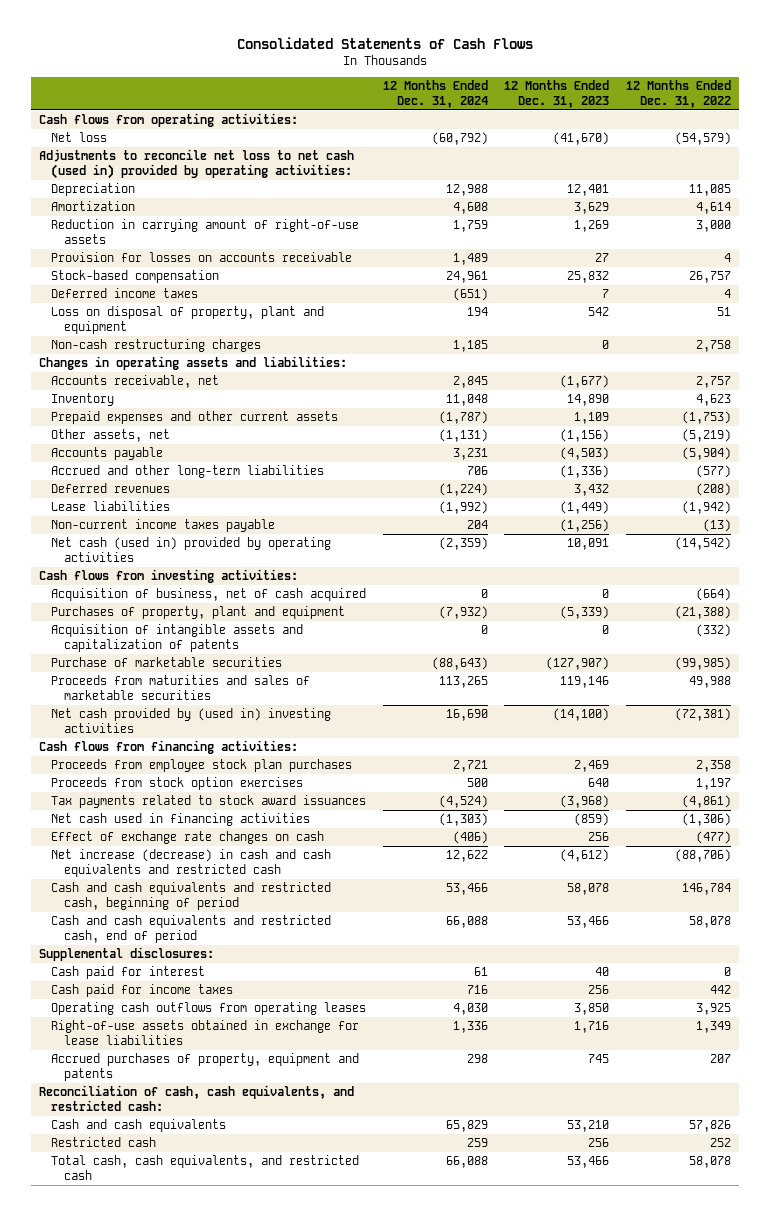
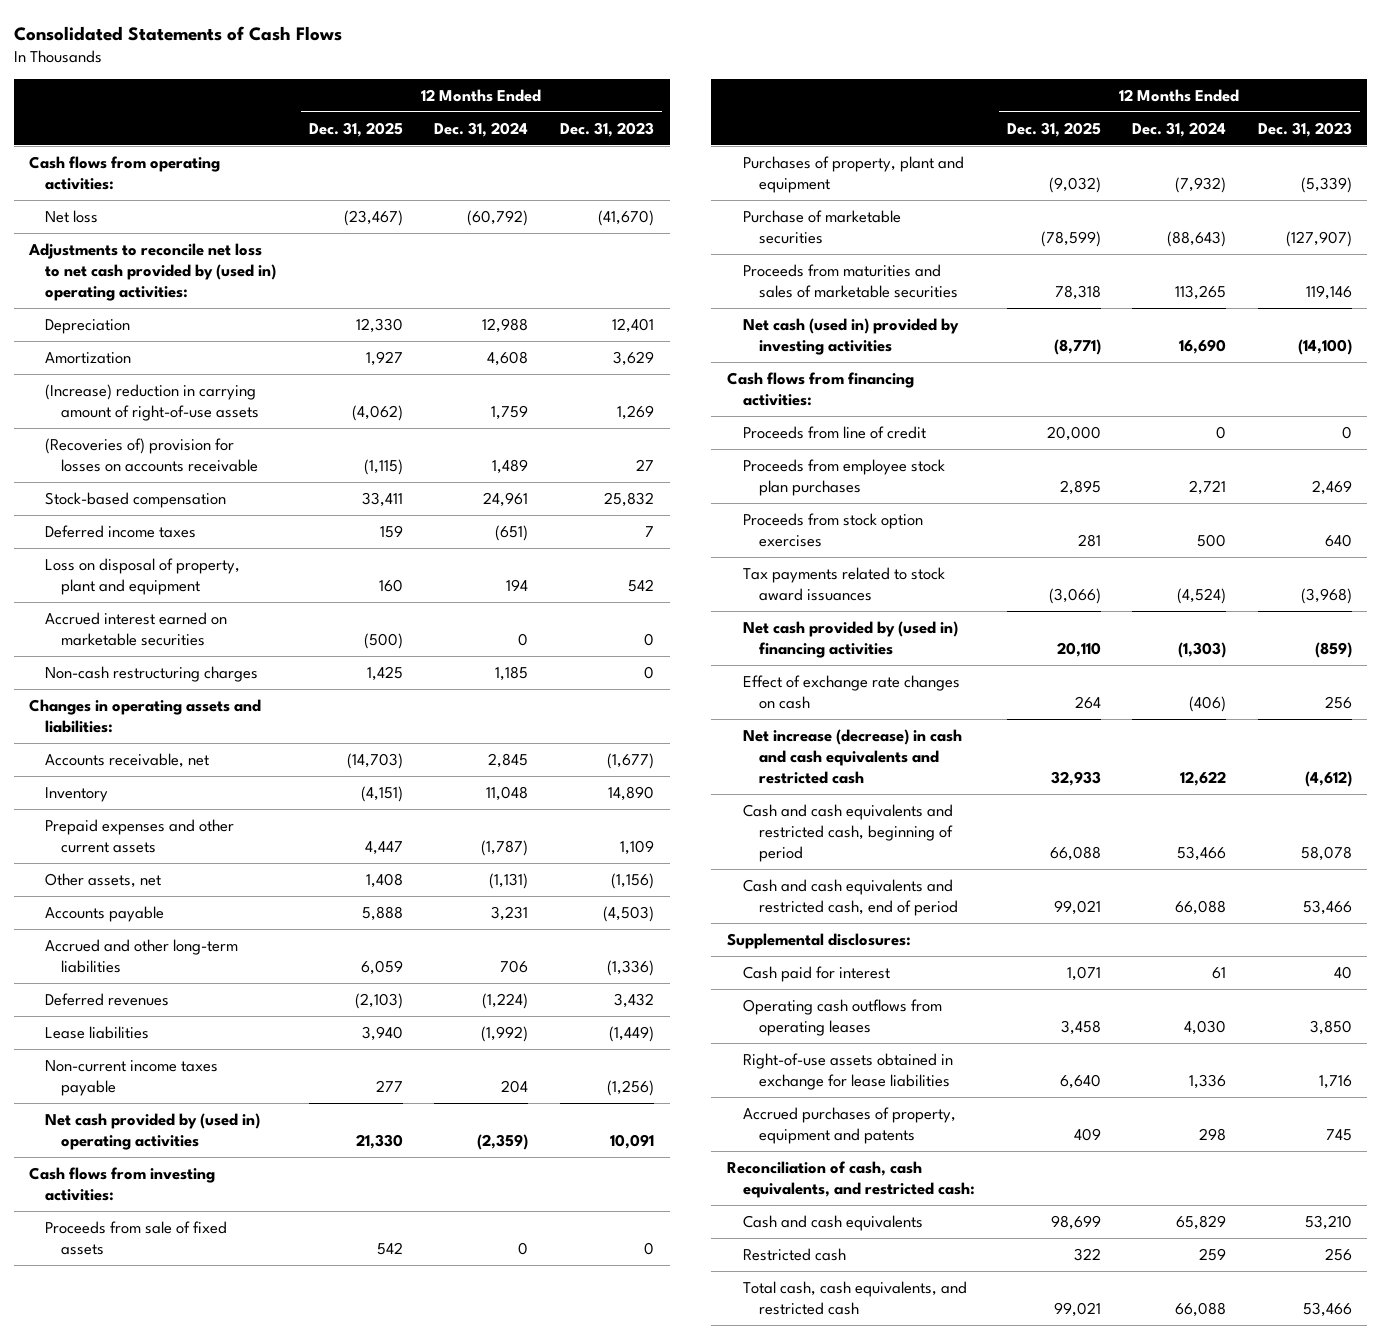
- | 12 Months Ended Dec. 31, 2024 | 12 Months Ended Dec. 31, 2023 | 12 Months Ended Dec. 31, 2022
+ | 12 Months Ended Dec. 31, 2025 | 12 Months Ended Dec. 31, 2024 | 12 Months Ended Dec. 31, 2023
- Adjustments to reconcile net loss to net cash (used in) provided by operating activities:
+ Adjustments to reconcile net loss to net cash provided by (used in) operating activities:
- Reduction in carrying amount of right-of-use assets | 1,759 | 1,269 | 3,000
- Provision for losses on accounts receivable | 1,489 | 27 | 4
+ (Increase) reduction in carrying amount of right-of-use assets | (4,062) | 1,759 | 1,269
+ (Recoveries of) provision for losses on accounts receivable | (1,115) | 1,489 | 27
+ Accrued interest earned on marketable securities | (500) | 0 | 0
- Net cash (used in) provided by operating activities | (2,359) | 10,091 | (14,542)
+ Net cash provided by (used in) operating activities | 21,330 | (2,359) | 10,091
- Acquisition of business, net of cash acquired | 0 | 0 | (664)
+ Proceeds from sale of fixed assets | 542 | 0 | 0
- Acquisition of intangible assets and capitalization of patents | 0 | 0 | (332)
- Net cash provided by (used in) investing activities | 16,690 | (14,100) | (72,381)
+ Net cash (used in) provided by investing activities | (8,771) | 16,690 | (14,100)
+ Proceeds from line of credit | 20,000 | 0 | 0
- Net cash used in financing activities | (1,303) | (859) | (1,306)
+ Net cash provided by (used in) financing activities | 20,110 | (1,303) | (859)
- Cash paid for income taxes | 716 | 256 | 442

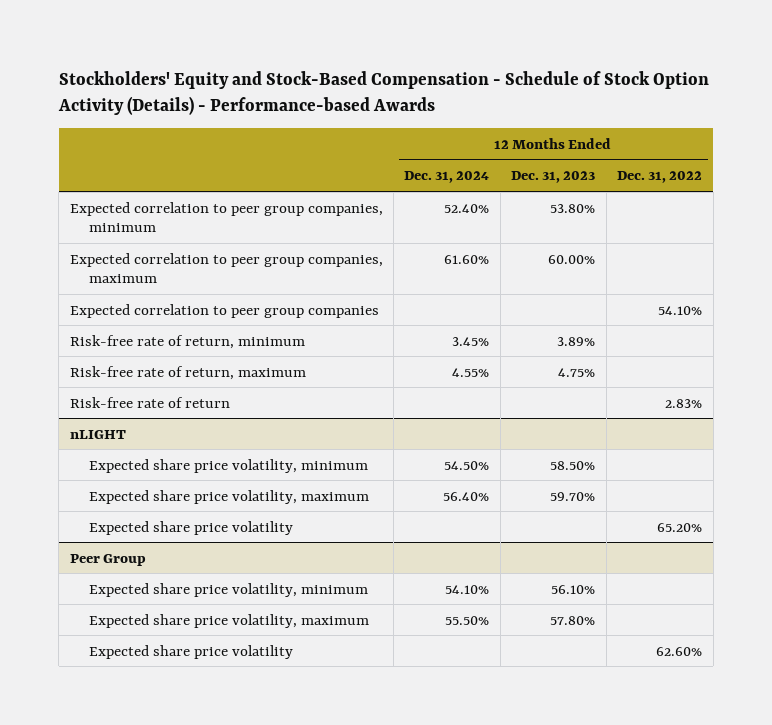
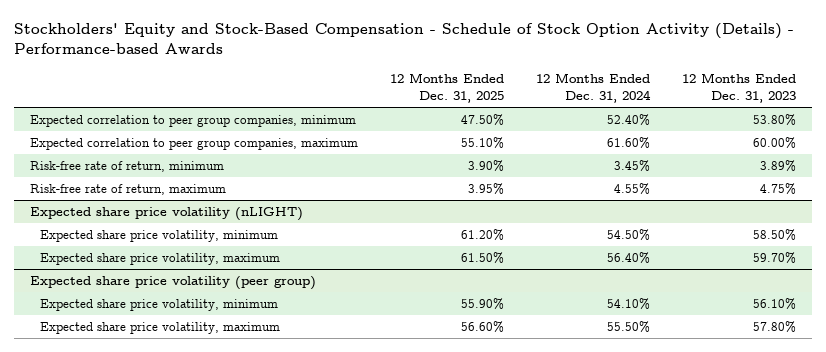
- | 12 Months Ended Dec. 31, 2024 | 12 Months Ended Dec. 31, 2023 | 12 Months Ended Dec. 31, 2022
+ | 12 Months Ended Dec. 31, 2025 | 12 Months Ended Dec. 31, 2024 | 12 Months Ended Dec. 31, 2023
- Expected correlation to peer group companies | | | 54.10%
- Risk-free rate of return | | | 2.83%
- nLIGHT
+ Expected share price volatility (nLIGHT)
- Expected share price volatility | | | 65.20%
- Peer Group
+ Expected share price volatility (peer group)
- Expected share price volatility | | | 62.60%

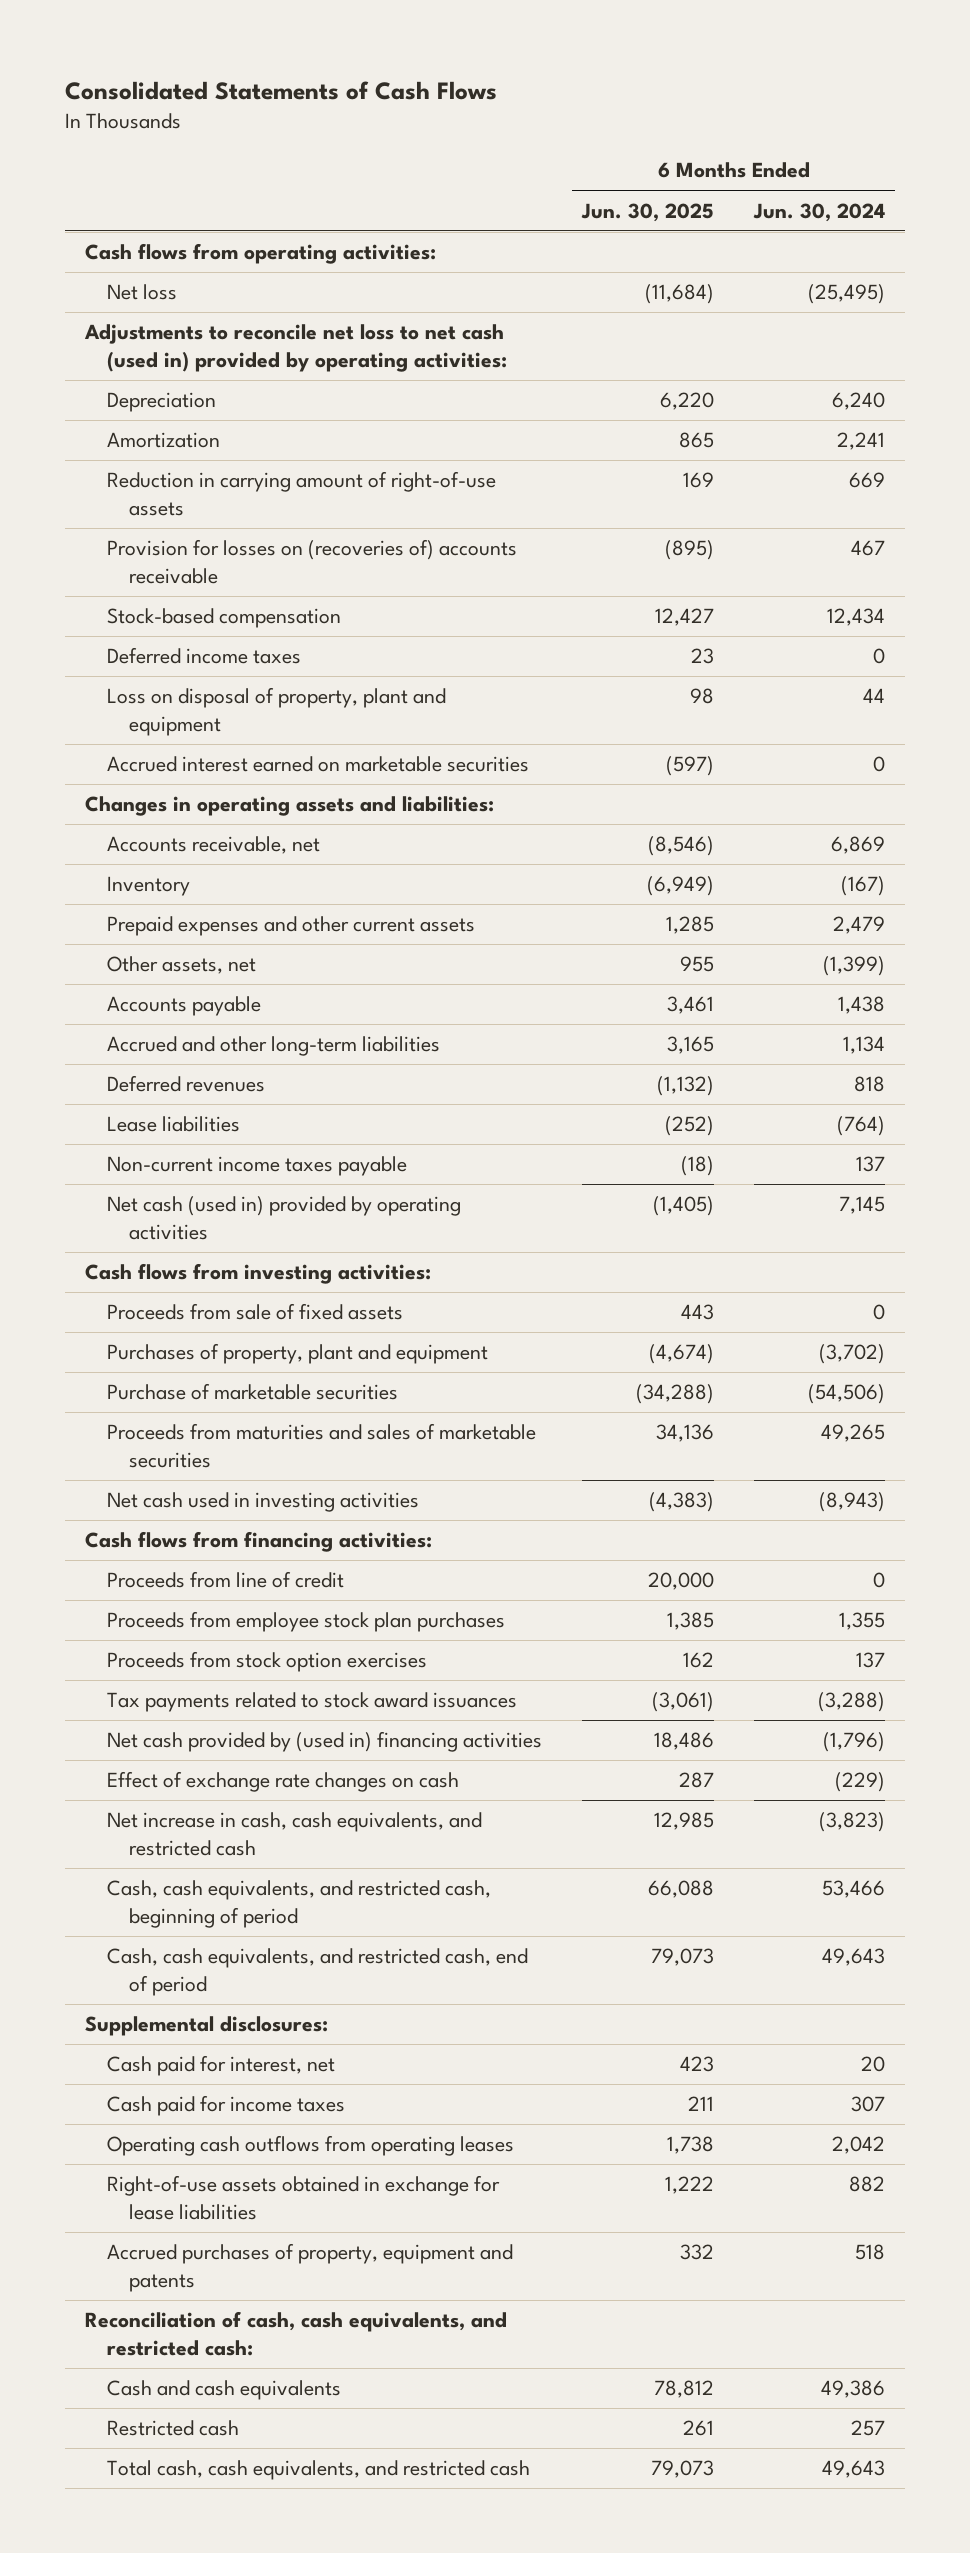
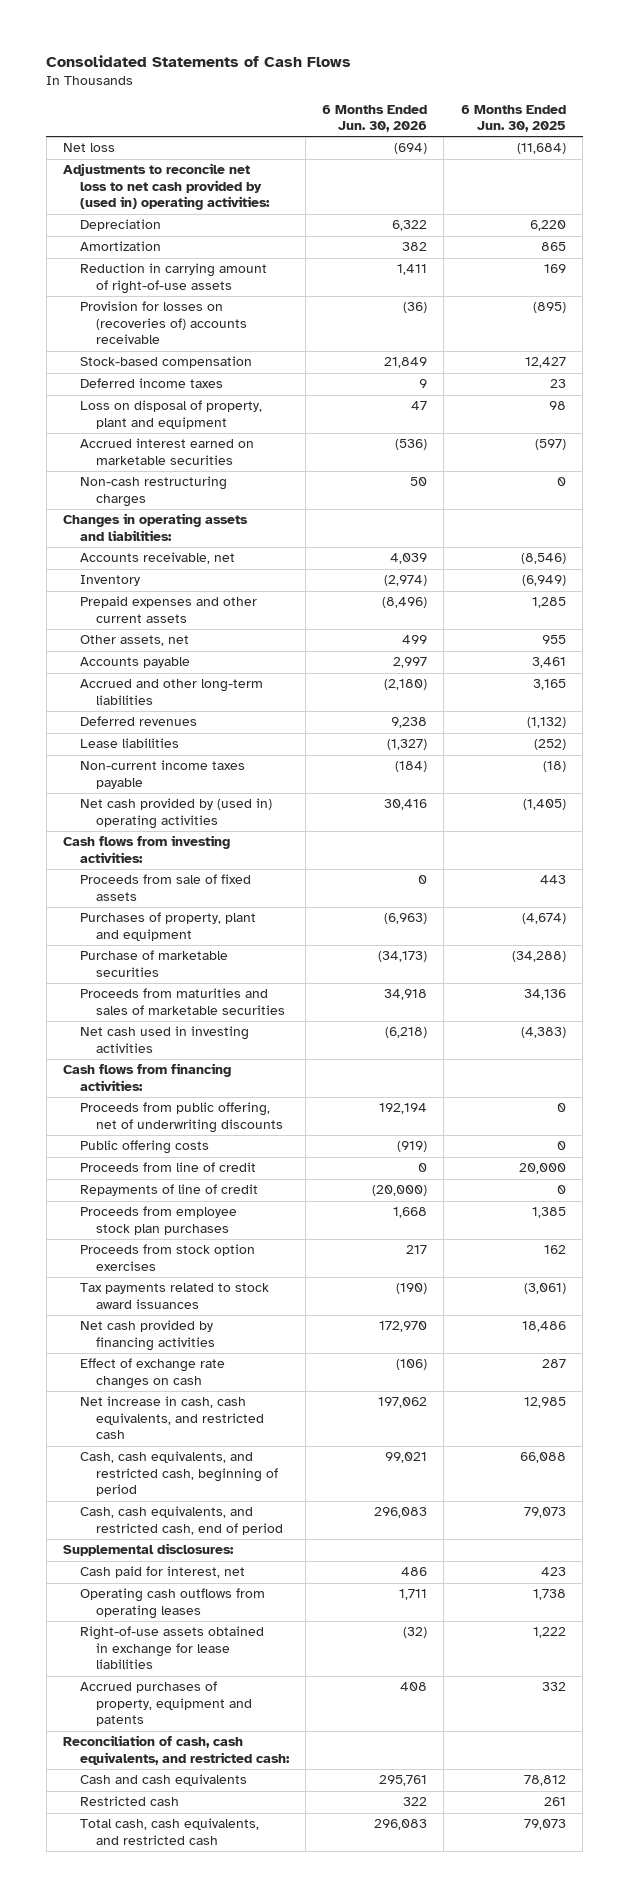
- | 6 Months Ended Jun. 30, 2025 | 6 Months Ended Jun. 30, 2024
+ | 6 Months Ended Jun. 30, 2026 | 6 Months Ended Jun. 30, 2025
- Cash flows from operating activities:
- Adjustments to reconcile net loss to net cash (used in) provided by operating activities:
+ Adjustments to reconcile net loss to net cash provided by (used in) operating activities:
+ Non-cash restructuring charges | 50 | 0
- Net cash (used in) provided by operating activities | (1,405) | 7,145
+ Net cash provided by (used in) operating activities | 30,416 | (1,405)
+ Proceeds from public offering, net of underwriting discounts | 192,194 | 0
+ Public offering costs | (919) | 0
+ Repayments of line of credit | (20,000) | 0
- Net cash provided by (used in) financing activities | 18,486 | (1,796)
+ Net cash provided by financing activities | 172,970 | 18,486
- Cash paid for income taxes | 211 | 307

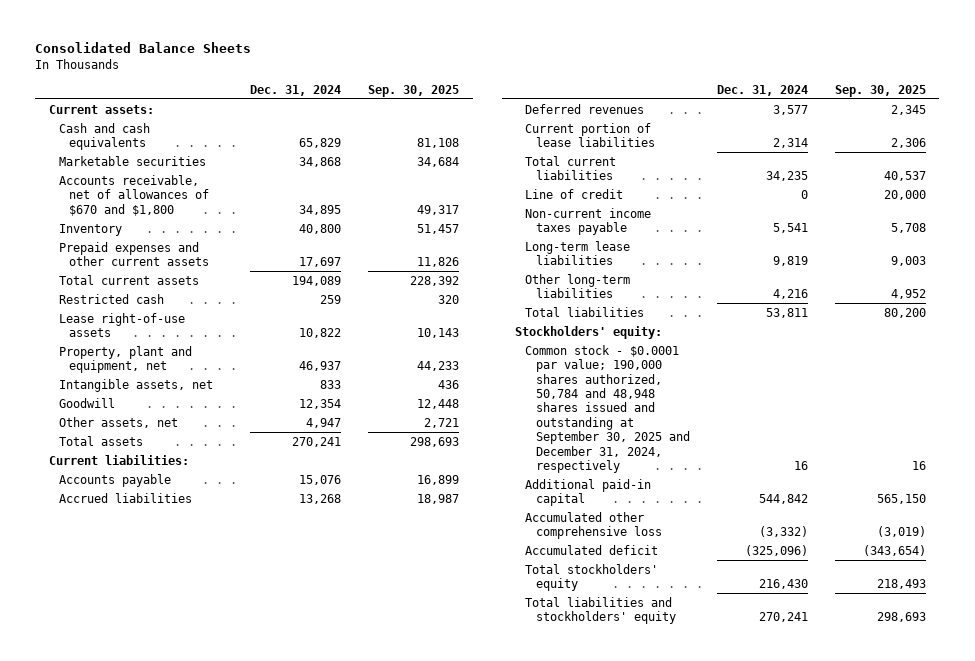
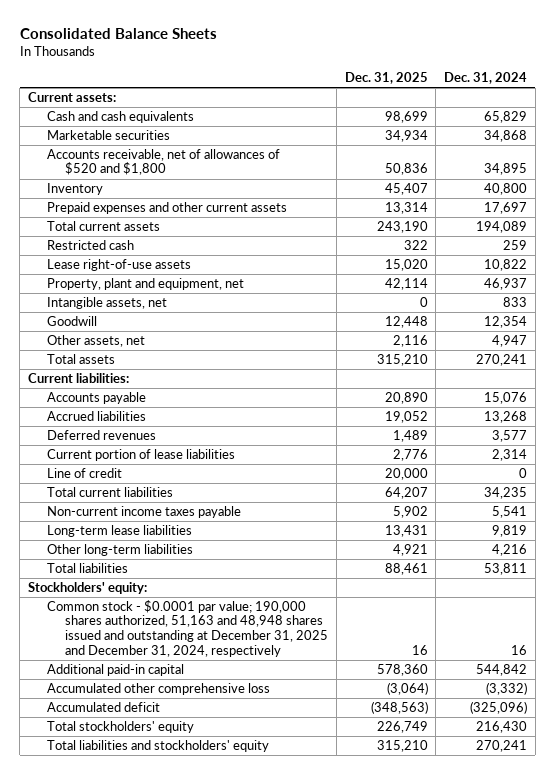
- | Dec. 31, 2024 | Sep. 30, 2025
+ | Dec. 31, 2025 | Dec. 31, 2024
- Accounts receivable, net of allowances of $670 and $1,800 | 34,895 | 49,317
+ Accounts receivable, net of allowances of $520 and $1,800 | 50,836 | 34,895
moved down: Total current liabilities | 64,207 | 34,235
- Common stock - $0.0001 par value; 190,000 shares authorized, 50,784 and 48,948 shares issued and outstanding at September 30, 2025 and December 31, 2024, respectively | 16 | 16
+ Common stock - $0.0001 par value; 190,000 shares authorized, 51,163 and 48,948 shares issued and outstanding at December 31, 2025 and December 31, 2024, respectively | 16 | 16

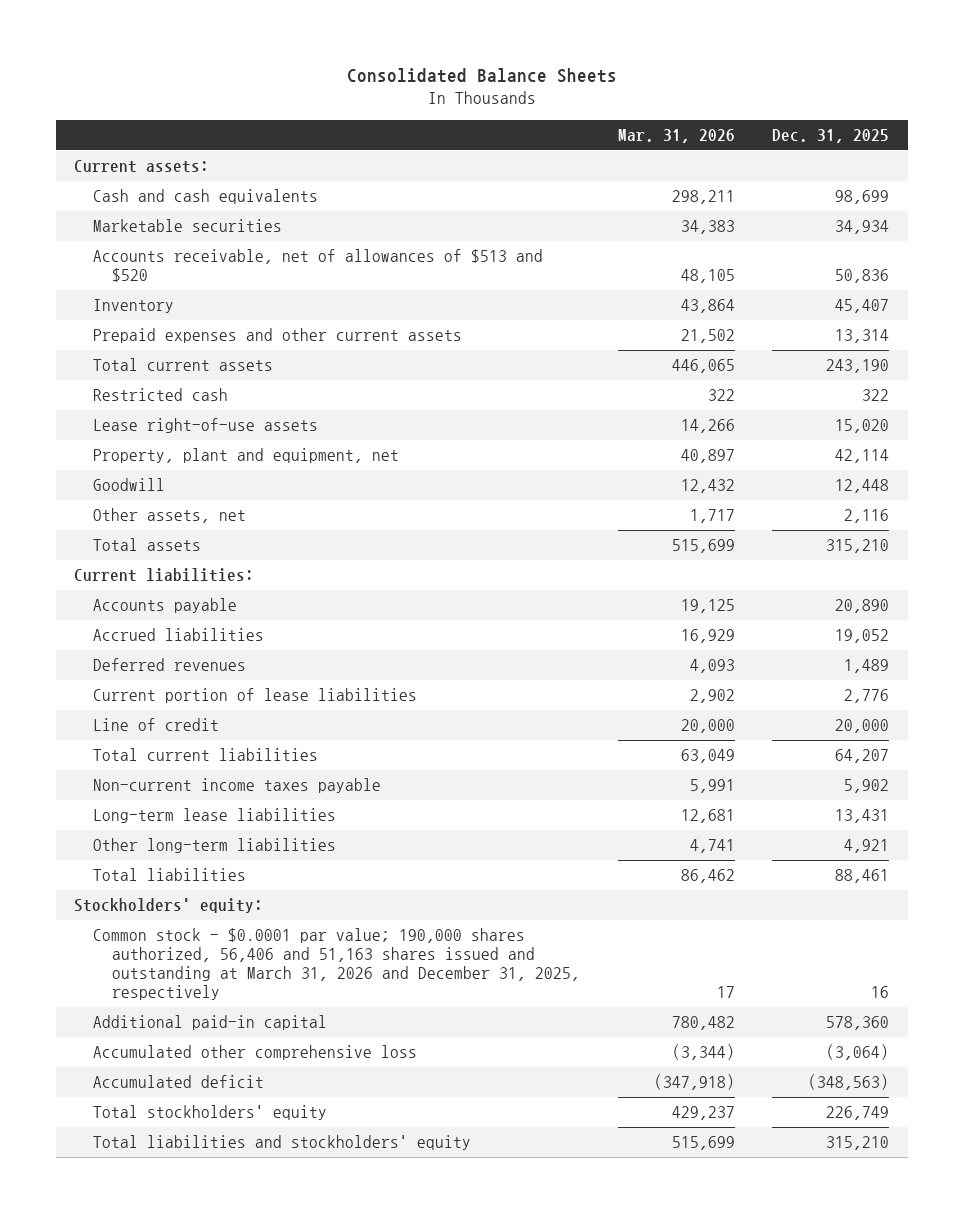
- | Dec. 31, 2025 | Dec. 31, 2024
+ | Mar. 31, 2026 | Dec. 31, 2025
- Accounts receivable, net of allowances of $520 and $1,800 | 50,836 | 34,895
+ Accounts receivable, net of allowances of $513 and $520 | 48,105 | 50,836
- Intangible assets, net | 0 | 833
- Common stock - $0.0001 par value; 190,000 shares authorized, 51,163 and 48,948 shares issued and outstanding at December 31, 2025 and December 31, 2024, respectively | 16 | 16
+ Common stock - $0.0001 par value; 190,000 shares authorized, 56,406 and 51,163 shares issued and outstanding at March 31, 2026 and December 31, 2025, respectively | 17 | 16

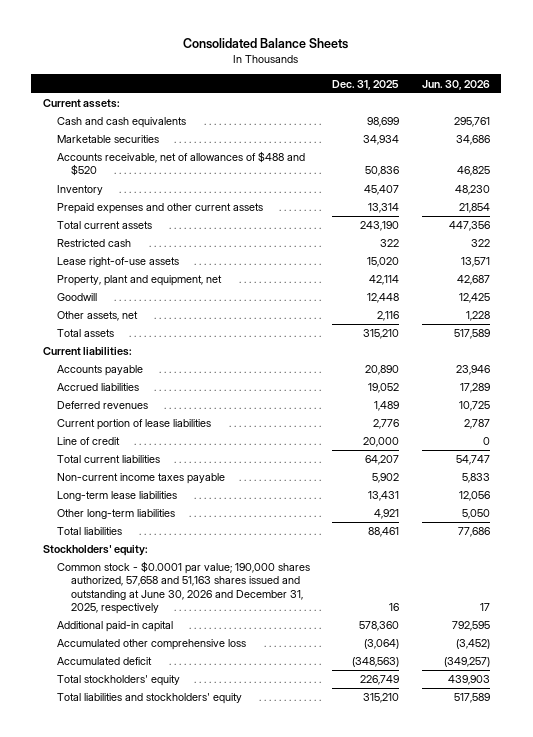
- | Mar. 31, 2026 | Dec. 31, 2025
+ | Dec. 31, 2025 | Jun. 30, 2026
- Accounts receivable, net of allowances of $513 and $520 | 48,105 | 50,836
+ Accounts receivable, net of allowances of $488 and $520 | 50,836 | 46,825
- Common stock - $0.0001 par value; 190,000 shares authorized, 56,406 and 51,163 shares issued and outstanding at March 31, 2026 and December 31, 2025, respectively | 17 | 16
+ Common stock - $0.0001 par value; 190,000 shares authorized, 57,658 and 51,163 shares issued and outstanding at June 30, 2026 and December 31, 2025, respectively | 16 | 17

